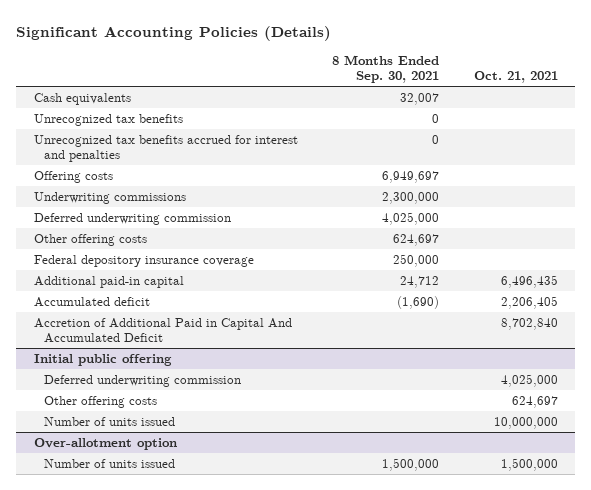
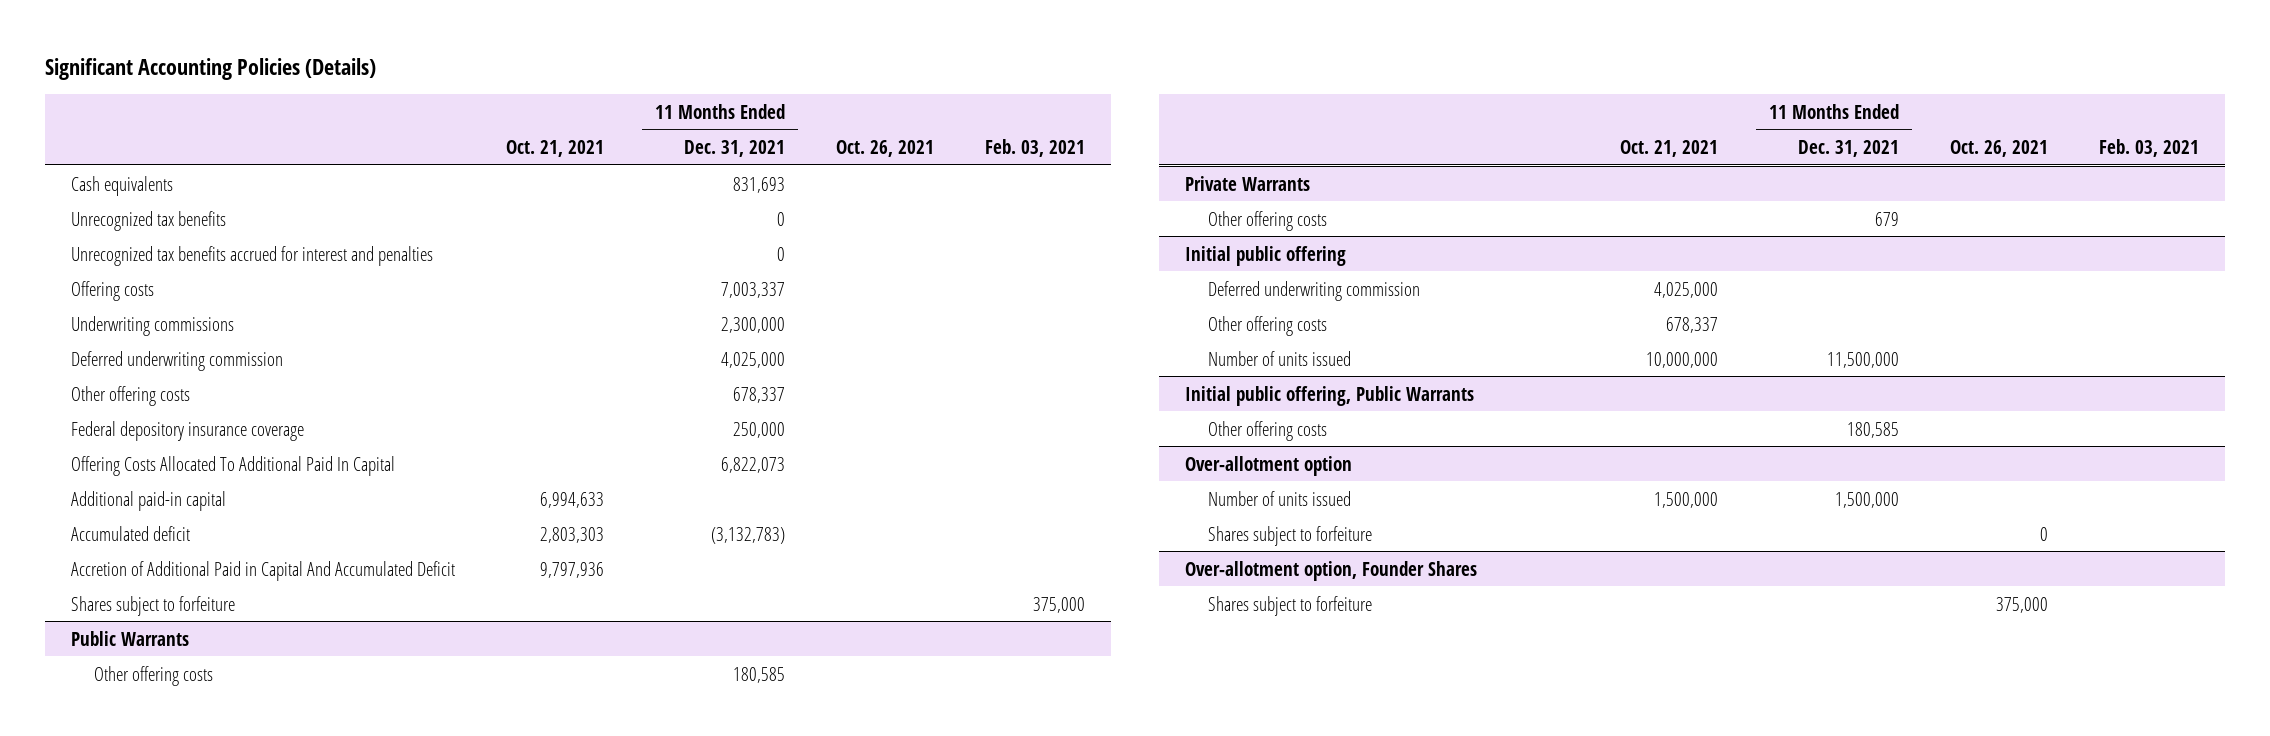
- | 8 Months Ended Sep. 30, 2021 | Oct. 21, 2021
+ | Oct. 21, 2021 | 11 Months Ended Dec. 31, 2021 | Oct. 26, 2021 | Feb. 03, 2021
- Additional paid-in capital | 24,712 | 6,496,435
- Accumulated deficit | (1,690) | 2,206,405
- Accretion of Additional Paid in Capital And Accumulated Deficit | | 8,702,840
+ Offering Costs Allocated To Additional Paid In Capital | | 6,822,073 | |
+ Additional paid-in capital | 6,994,633 | | |
+ Accumulated deficit | 2,803,303 | (3,132,783) | |
+ Accretion of Additional Paid in Capital And Accumulated Deficit | 9,797,936 | | |
+ Shares subject to forfeiture | | | | 375,000
+ Public Warrants
+ Other offering costs | | 180,585 | |
+ Private Warrants
+ Other offering costs | | 679 | |
@ Initial public offering
- Other offering costs | | 624,697
+ Other offering costs | 678,337 | | |
+ Initial public offering, Public Warrants
+ Other offering costs | | 180,585 | |
@ Over-allotment option
+ Shares subject to forfeiture | | | 0 |
+ Over-allotment option, Founder Shares
+ Shares subject to forfeiture | | | 375,000 |

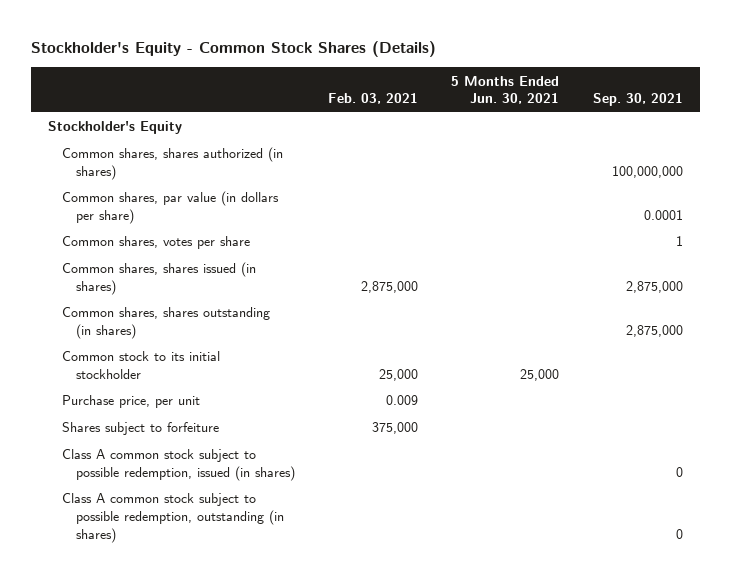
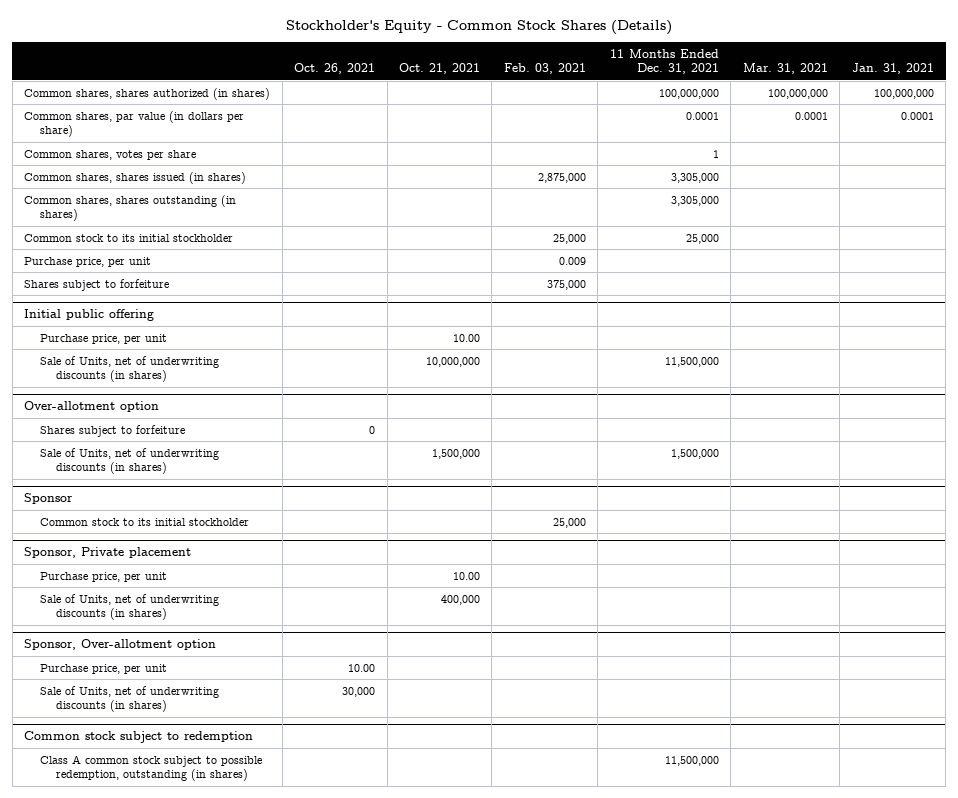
- | Feb. 03, 2021 | 5 Months Ended Jun. 30, 2021 | Sep. 30, 2021
+ | Oct. 26, 2021 | Oct. 21, 2021 | Feb. 03, 2021 | 11 Months Ended Dec. 31, 2021 | Mar. 31, 2021 | Jan. 31, 2021
- Stockholder's Equity
- Class A common stock subject to possible redemption, issued (in shares) | | | 0
- Class A common stock subject to possible redemption, outstanding (in shares) | | | 0
+ Initial public offering
+ Purchase price, per unit | | 10.00 | | | |
+ Sale of Units, net of underwriting discounts (in shares) | | 10,000,000 | | 11,500,000 | |
+ Over-allotment option
+ Shares subject to forfeiture | 0 | | | | |
+ Sale of Units, net of underwriting discounts (in shares) | | 1,500,000 | | 1,500,000 | |
+ Sponsor
+ Common stock to its initial stockholder | | | 25,000 | | |
+ Sponsor, Private placement
+ Purchase price, per unit | | 10.00 | | | |
+ Sale of Units, net of underwriting discounts (in shares) | | 400,000 | | | |
+ Sponsor, Over-allotment option
+ Purchase price, per unit | 10.00 | | | | |
+ Sale of Units, net of underwriting discounts (in shares) | 30,000 | | | | |
+ Common stock subject to redemption
+ Class A common stock subject to possible redemption, outstanding (in shares) | | | | 11,500,000 | |

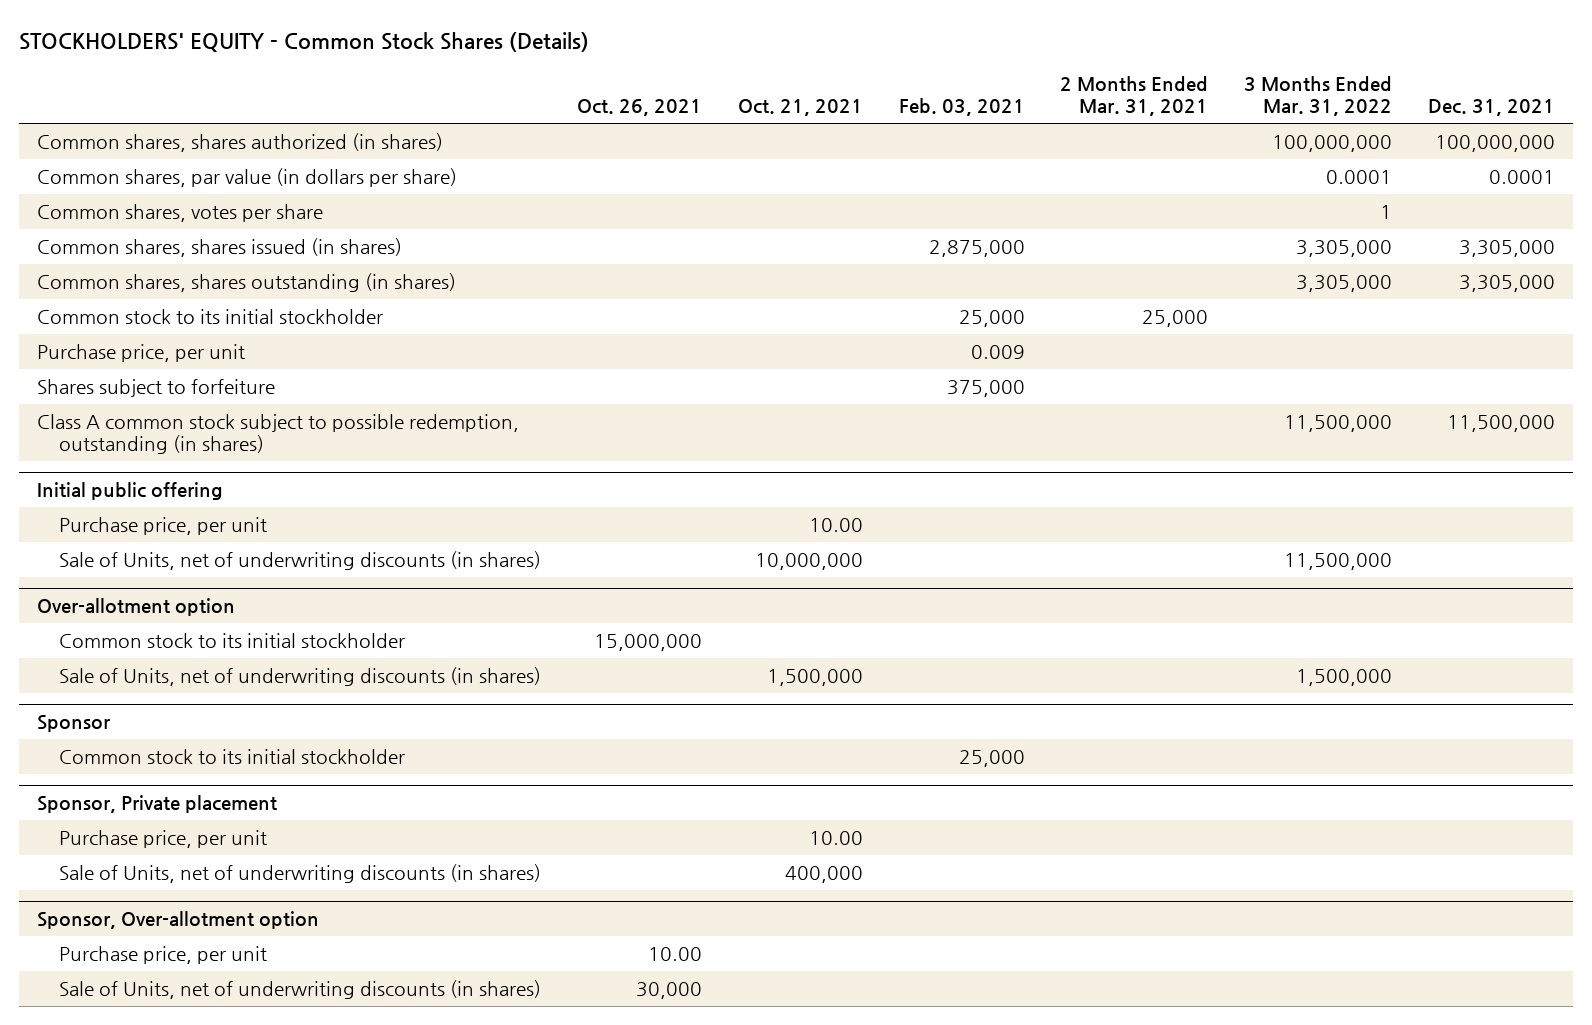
- Stockholder's Equity - Common Stock Shares (Details)
+ STOCKHOLDERS' EQUITY - Common Stock Shares (Details)
- | Oct. 26, 2021 | Oct. 21, 2021 | Feb. 03, 2021 | 11 Months Ended Dec. 31, 2021 | Mar. 31, 2021 | Jan. 31, 2021
+ | Oct. 26, 2021 | Oct. 21, 2021 | Feb. 03, 2021 | 2 Months Ended Mar. 31, 2021 | 3 Months Ended Mar. 31, 2022 | Dec. 31, 2021
+ Class A common stock subject to possible redemption, outstanding (in shares) | | | | | 11,500,000 | 11,500,000
@ Over-allotment option
- Shares subject to forfeiture | 0 | | | | |
+ Common stock to its initial stockholder | 15,000,000 | | | | |
- Common stock subject to redemption
- Class A common stock subject to possible redemption, outstanding (in shares) | | | | 11,500,000 | |

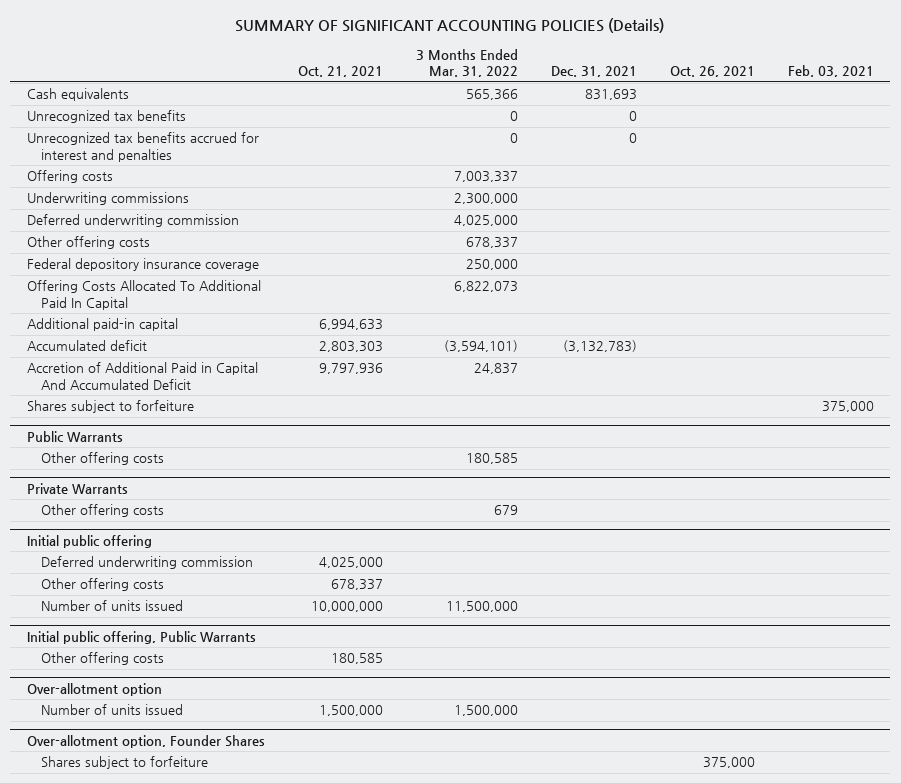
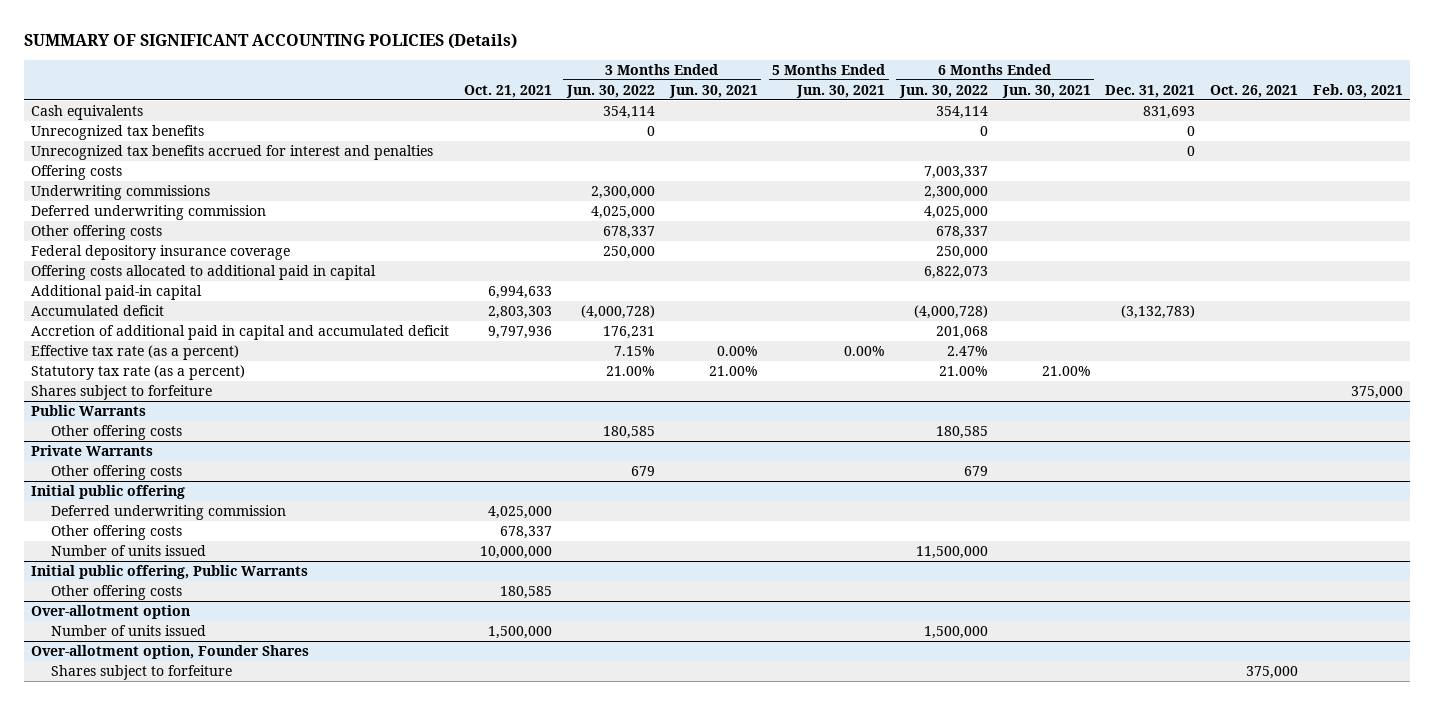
- | Oct. 21, 2021 | 3 Months Ended Mar. 31, 2022 | Dec. 31, 2021 | Oct. 26, 2021 | Feb. 03, 2021
+ | Oct. 21, 2021 | 3 Months Ended Jun. 30, 2022 | 3 Months Ended Jun. 30, 2021 | 5 Months Ended Jun. 30, 2021 | 6 Months Ended Jun. 30, 2022 | 6 Months Ended Jun. 30, 2021 | Dec. 31, 2021 | Oct. 26, 2021 | Feb. 03, 2021
- Offering Costs Allocated To Additional Paid In Capital | | 6,822,073 | | |
+ Offering costs allocated to additional paid in capital | | | | | 6,822,073 | | | |
- Accretion of Additional Paid in Capital And Accumulated Deficit | 9,797,936 | 24,837 | | |
+ Accretion of additional paid in capital and accumulated deficit | 9,797,936 | 176,231 | | | 201,068 | | | |
+ Effective tax rate (as a percent) | | 7.15% | 0.00% | 0.00% | 2.47% | | | |
+ Statutory tax rate (as a percent) | | 21.00% | 21.00% | | 21.00% | 21.00% | | |

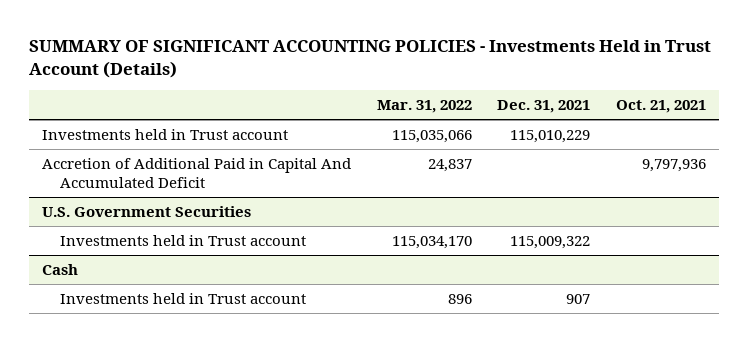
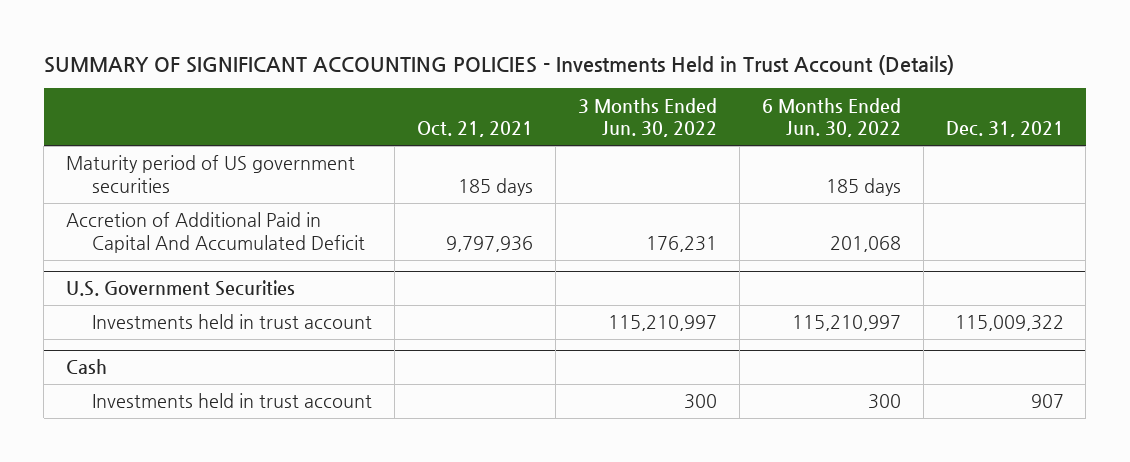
- | Mar. 31, 2022 | Dec. 31, 2021 | Oct. 21, 2021
+ | Oct. 21, 2021 | 3 Months Ended Jun. 30, 2022 | 6 Months Ended Jun. 30, 2022 | Dec. 31, 2021
- Investments held in Trust account | 115,035,066 | 115,010,229 |
+ Maturity period of US government securities | 185 days | | 185 days |
@ U.S. Government Securities
- Investments held in Trust account | 115,034,170 | 115,009,322 |
+ Investments held in trust account | | 115,210,997 | 115,210,997 | 115,009,322
@ Cash
- Investments held in Trust account | 896 | 907 |
+ Investments held in trust account | | 300 | 300 | 907

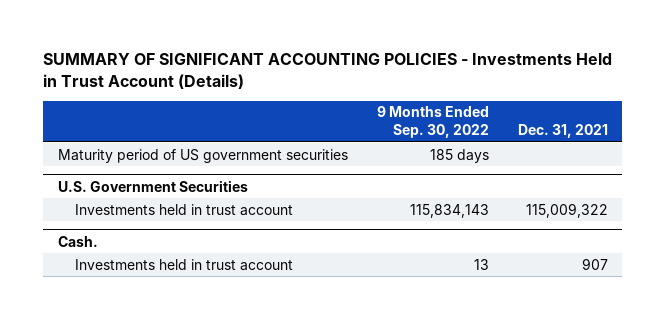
- | Oct. 21, 2021 | 3 Months Ended Jun. 30, 2022 | 6 Months Ended Jun. 30, 2022 | Dec. 31, 2021
+ | 9 Months Ended Sep. 30, 2022 | Dec. 31, 2021
- Accretion of Additional Paid in Capital And Accumulated Deficit | 9,797,936 | 176,231 | 201,068 |
- Cash
+ Cash.

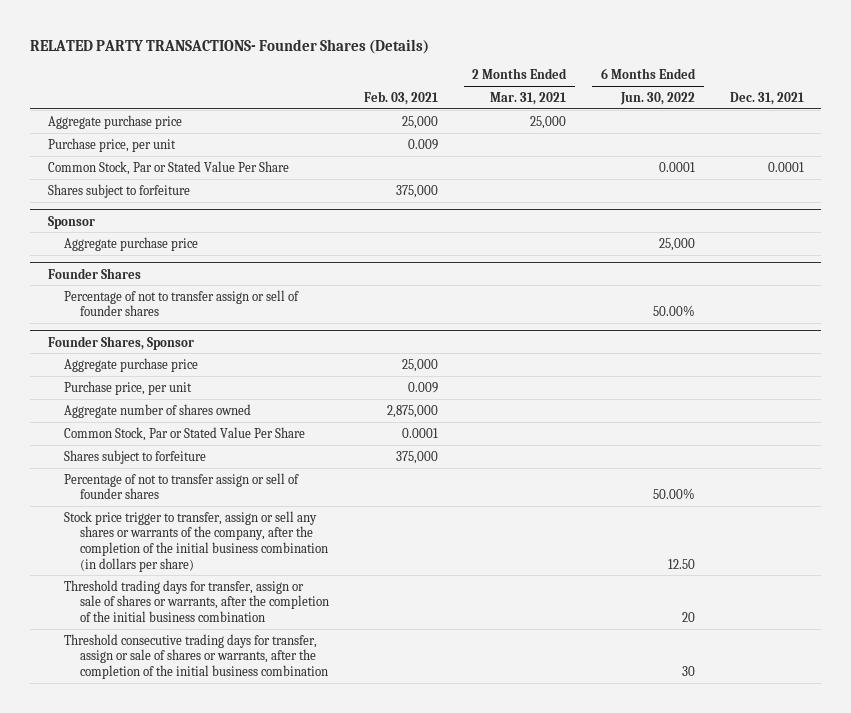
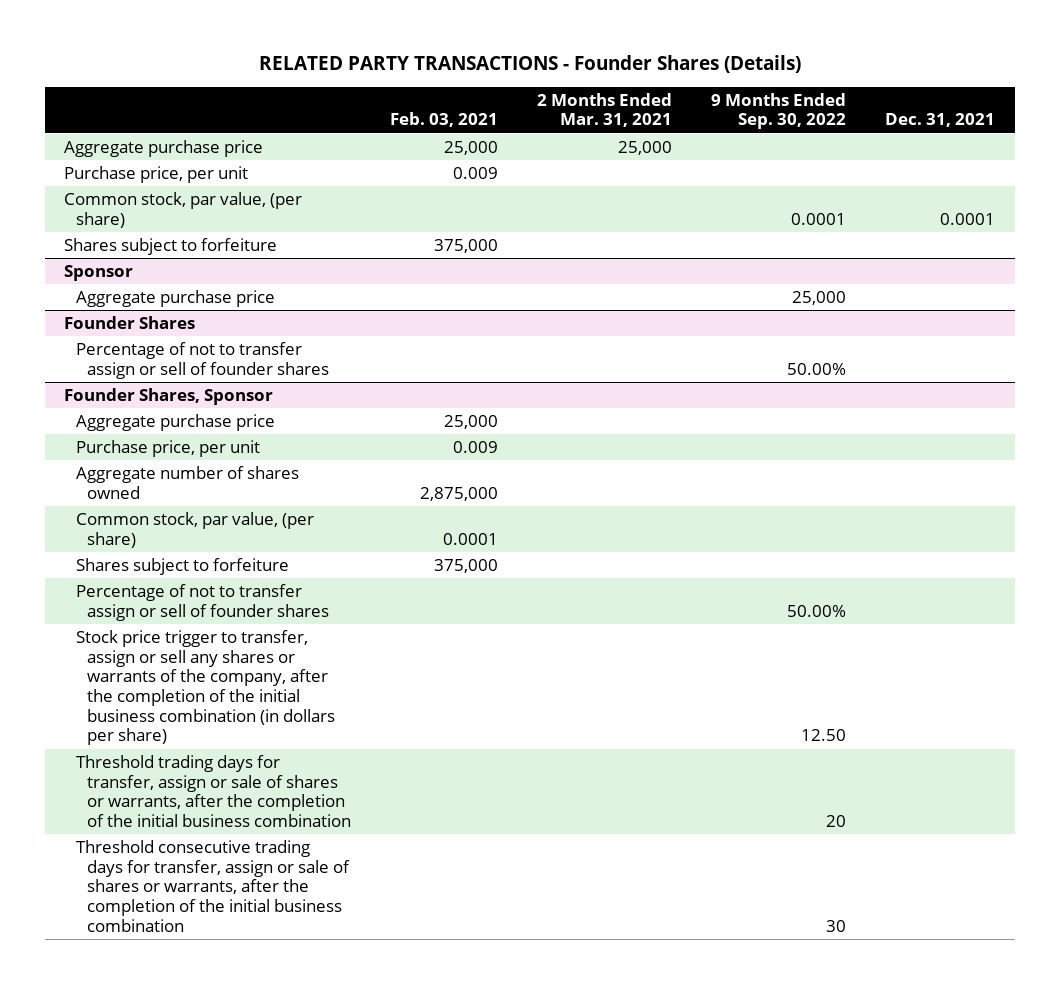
- RELATED PARTY TRANSACTIONS- Founder Shares (Details)
+ RELATED PARTY TRANSACTIONS - Founder Shares (Details)
- | Feb. 03, 2021 | 2 Months Ended Mar. 31, 2021 | 6 Months Ended Jun. 30, 2022 | Dec. 31, 2021
+ | Feb. 03, 2021 | 2 Months Ended Mar. 31, 2021 | 9 Months Ended Sep. 30, 2022 | Dec. 31, 2021
- Common Stock, Par or Stated Value Per Share | | | 0.0001 | 0.0001
+ Common stock, par value, (per share) | | | 0.0001 | 0.0001
@ Founder Shares, Sponsor
- Common Stock, Par or Stated Value Per Share | 0.0001 | | |
+ Common stock, par value, (per share) | 0.0001 | | |

